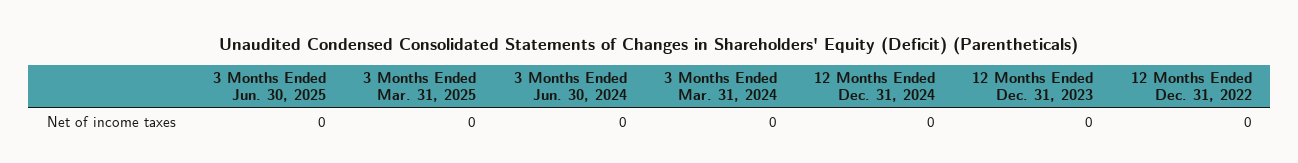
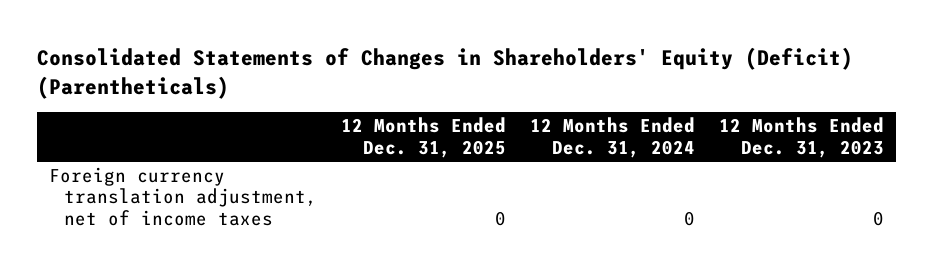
- Unaudited Condensed Consolidated Statements of Changes in Shareholders' Equity (Deficit) (Parentheticals)
+ Consolidated Statements of Changes in Shareholders' Equity (Deficit) (Parentheticals)
- | 3 Months Ended Jun. 30, 2025 | 3 Months Ended Mar. 31, 2025 | 3 Months Ended Jun. 30, 2024 | 3 Months Ended Mar. 31, 2024 | 12 Months Ended Dec. 31, 2024 | 12 Months Ended Dec. 31, 2023 | 12 Months Ended Dec. 31, 2022
+ | 12 Months Ended Dec. 31, 2025 | 12 Months Ended Dec. 31, 2024 | 12 Months Ended Dec. 31, 2023
- Net of income taxes | 0 | 0 | 0 | 0 | 0 | 0 | 0
+ Foreign currency translation adjustment, net of income taxes | 0 | 0 | 0

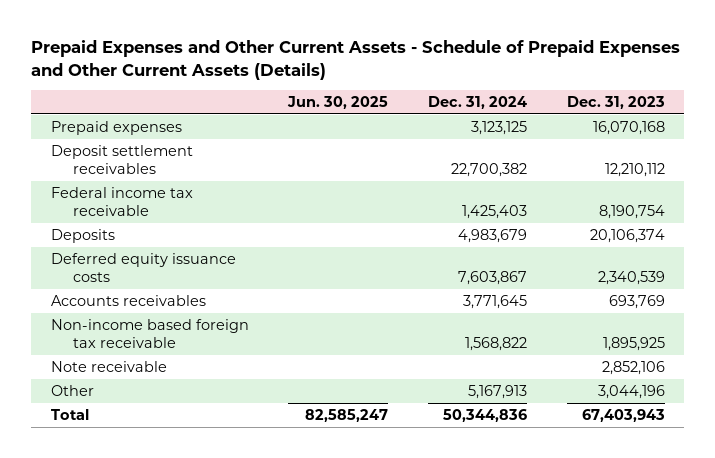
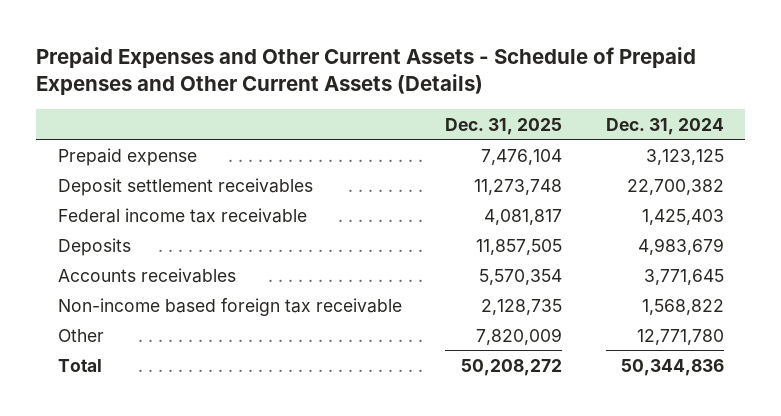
- | Jun. 30, 2025 | Dec. 31, 2024 | Dec. 31, 2023
+ | Dec. 31, 2025 | Dec. 31, 2024
- Prepaid expenses | | 3,123,125 | 16,070,168
+ Prepaid expense | 7,476,104 | 3,123,125
- Deferred equity issuance costs | | 7,603,867 | 2,340,539
- Note receivable | | | 2,852,106
- Other | | 5,167,913 | 3,044,196
+ Other | 7,820,009 | 12,771,780

